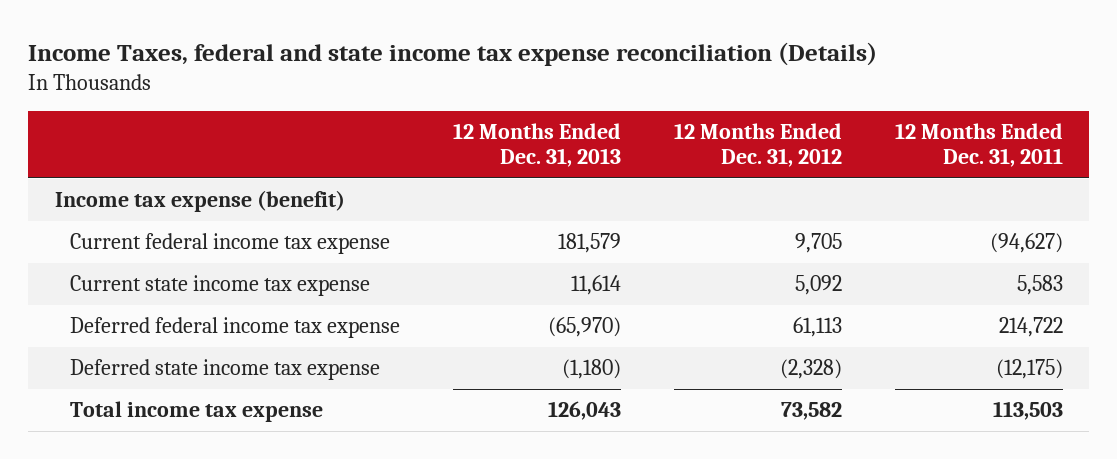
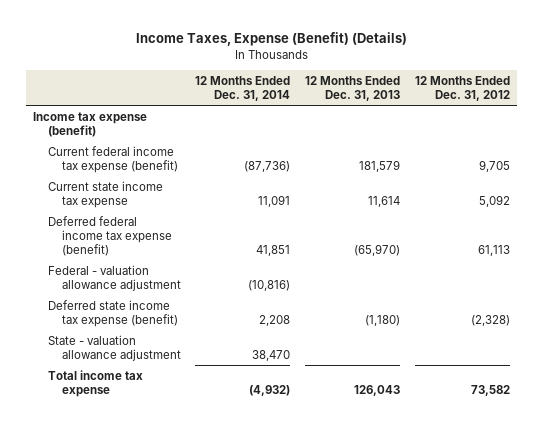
- Income Taxes, federal and state income tax expense reconciliation (Details)
+ Income Taxes, Expense (Benefit) (Details)
- | 12 Months Ended Dec. 31, 2013 | 12 Months Ended Dec. 31, 2012 | 12 Months Ended Dec. 31, 2011
+ | 12 Months Ended Dec. 31, 2014 | 12 Months Ended Dec. 31, 2013 | 12 Months Ended Dec. 31, 2012
- Current federal income tax expense | 181,579 | 9,705 | (94,627)
+ Current federal income tax expense (benefit) | (87,736) | 181,579 | 9,705
- Deferred federal income tax expense | (65,970) | 61,113 | 214,722
- Deferred state income tax expense | (1,180) | (2,328) | (12,175)
+ Deferred federal income tax expense (benefit) | 41,851 | (65,970) | 61,113
+ Federal - valuation allowance adjustment | (10,816) | |
+ Deferred state income tax expense (benefit) | 2,208 | (1,180) | (2,328)
+ State - valuation allowance adjustment | 38,470 | |

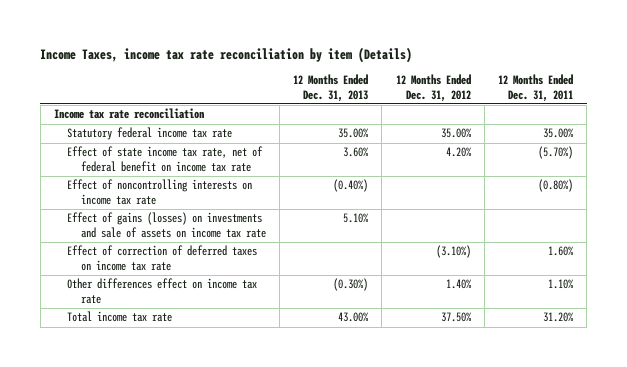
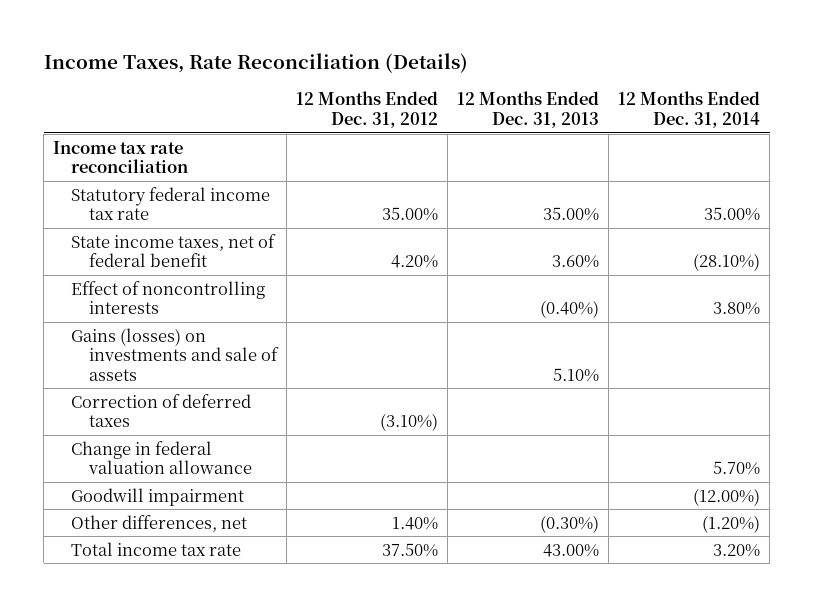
- Income Taxes, income tax rate reconciliation by item (Details)
+ Income Taxes, Rate Reconciliation (Details)
- | 12 Months Ended Dec. 31, 2013 | 12 Months Ended Dec. 31, 2012 | 12 Months Ended Dec. 31, 2011
+ | 12 Months Ended Dec. 31, 2012 | 12 Months Ended Dec. 31, 2013 | 12 Months Ended Dec. 31, 2014
- Effect of state income tax rate, net of federal benefit on income tax rate | 3.60% | 4.20% | (5.70%)
- Effect of noncontrolling interests on income tax rate | (0.40%) | | (0.80%)
- Effect of gains (losses) on investments and sale of assets on income tax rate | 5.10% | |
- Effect of correction of deferred taxes on income tax rate | | (3.10%) | 1.60%
- Other differences effect on income tax rate | (0.30%) | 1.40% | 1.10%
+ State income taxes, net of federal benefit | 4.20% | 3.60% | (28.10%)
+ Effect of noncontrolling interests | | (0.40%) | 3.80%
+ Gains (losses) on investments and sale of assets | | 5.10% |
+ Correction of deferred taxes | (3.10%) | |
+ Change in federal valuation allowance | | | 5.70%
+ Goodwill impairment | | | (12.00%)
+ Other differences, net | 1.40% | (0.30%) | (1.20%)

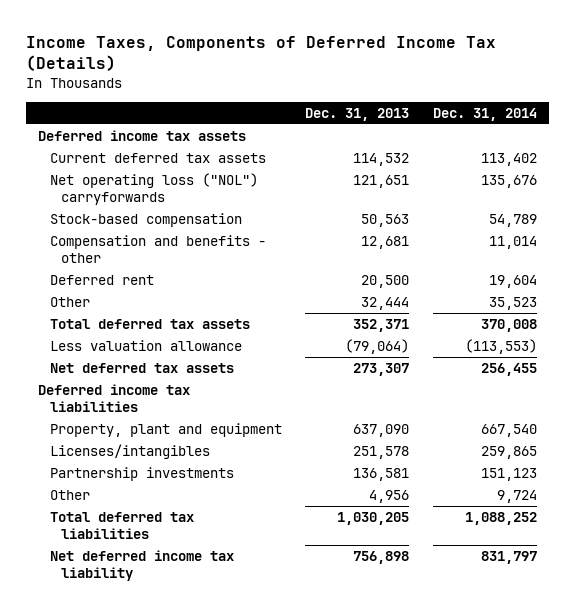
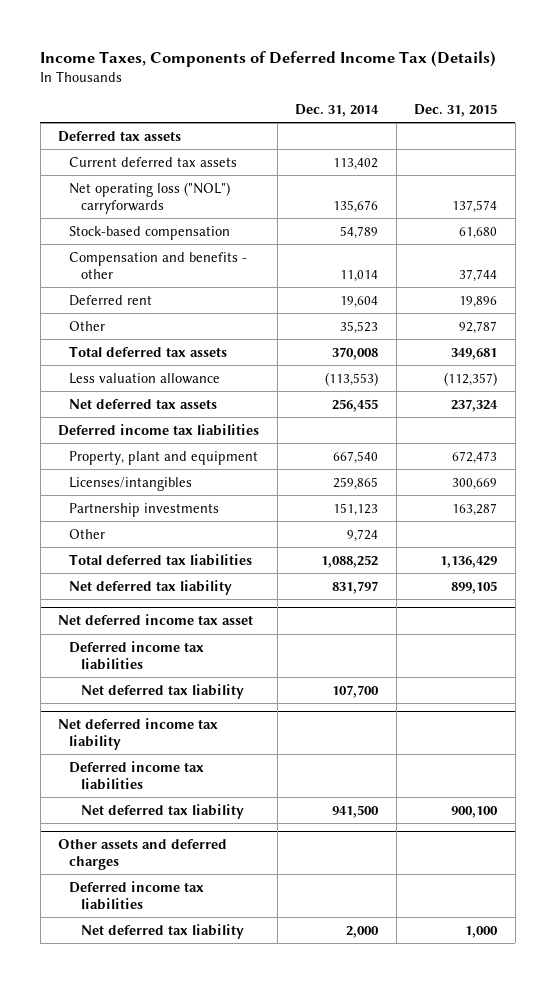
- | Dec. 31, 2013 | Dec. 31, 2014
+ | Dec. 31, 2014 | Dec. 31, 2015
- Deferred income tax assets
+ Deferred tax assets
- Net deferred income tax liability | 756,898 | 831,797
+ Net deferred tax liability | 831,797 | 899,105
+ Net deferred income tax asset
+ Deferred income tax liabilities
+ Net deferred tax liability | 107,700 |
+ Net deferred income tax liability
+ Deferred income tax liabilities
+ Net deferred tax liability | 941,500 | 900,100
+ Other assets and deferred charges
+ Deferred income tax liabilities
+ Net deferred tax liability | 2,000 | 1,000

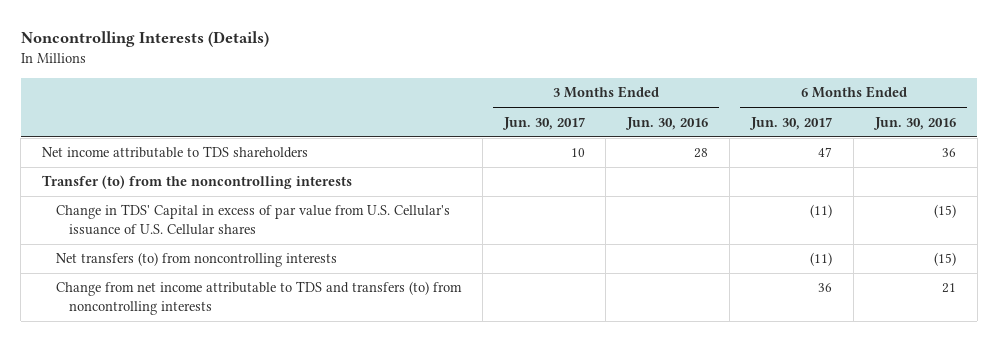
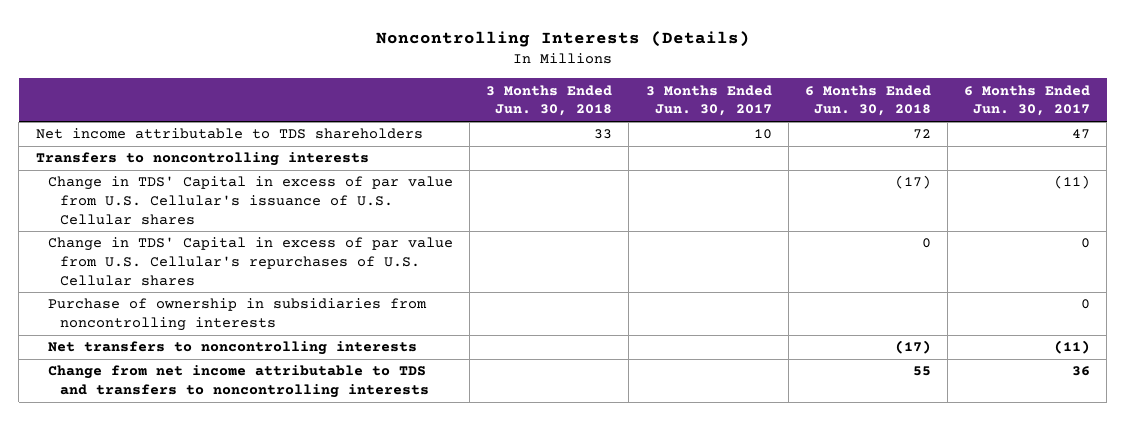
- | 3 Months Ended Jun. 30, 2017 | 3 Months Ended Jun. 30, 2016 | 6 Months Ended Jun. 30, 2017 | 6 Months Ended Jun. 30, 2016
+ | 3 Months Ended Jun. 30, 2018 | 3 Months Ended Jun. 30, 2017 | 6 Months Ended Jun. 30, 2018 | 6 Months Ended Jun. 30, 2017
- Transfer (to) from the noncontrolling interests
+ Transfers to noncontrolling interests
- Net transfers (to) from noncontrolling interests | | | (11) | (15)
- Change from net income attributable to TDS and transfers (to) from noncontrolling interests | | | 36 | 21
+ Change in TDS' Capital in excess of par value from U.S. Cellular's repurchases of U.S. Cellular shares | | | 0 | 0
+ Purchase of ownership in subsidiaries from noncontrolling interests | | | | 0
+ Net transfers to noncontrolling interests | | | (17) | (11)
+ Change from net income attributable to TDS and transfers to noncontrolling interests | | | 55 | 36

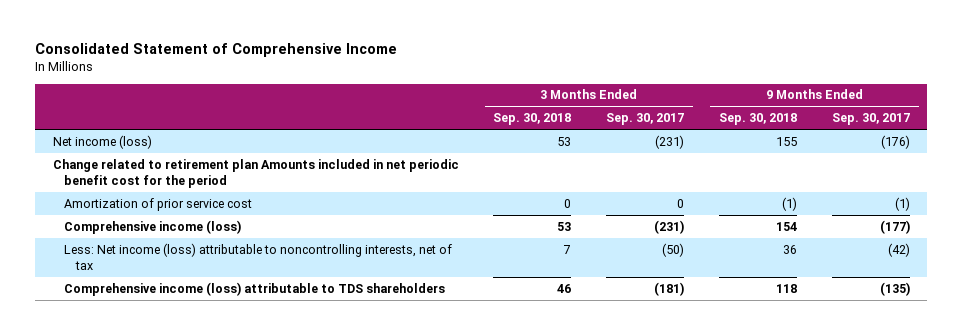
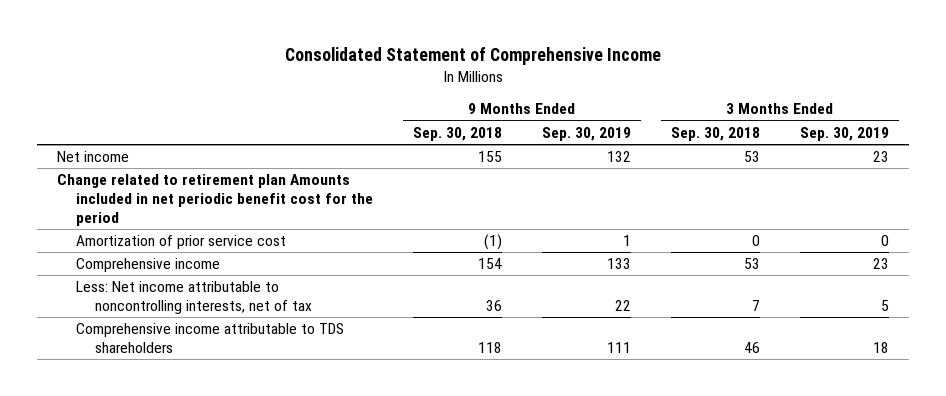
- | 3 Months Ended Sep. 30, 2018 | 3 Months Ended Sep. 30, 2017 | 9 Months Ended Sep. 30, 2018 | 9 Months Ended Sep. 30, 2017
+ | 9 Months Ended Sep. 30, 2018 | 9 Months Ended Sep. 30, 2019 | 3 Months Ended Sep. 30, 2018 | 3 Months Ended Sep. 30, 2019
- Net income (loss) | 53 | (231) | 155 | (176)
+ Net income | 155 | 132 | 53 | 23
- Comprehensive income (loss) | 53 | (231) | 154 | (177)
- Less: Net income (loss) attributable to noncontrolling interests, net of tax | 7 | (50) | 36 | (42)
- Comprehensive income (loss) attributable to TDS shareholders | 46 | (181) | 118 | (135)
+ Comprehensive income | 154 | 133 | 53 | 23
+ Less: Net income attributable to noncontrolling interests, net of tax | 36 | 22 | 7 | 5
+ Comprehensive income attributable to TDS shareholders | 118 | 111 | 46 | 18

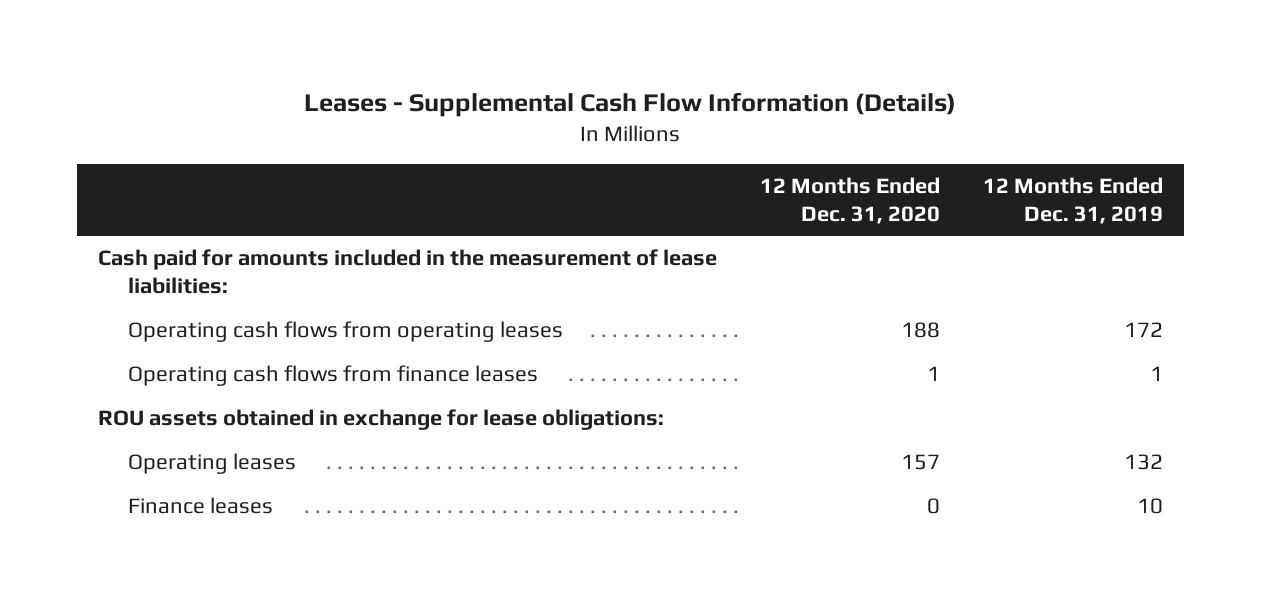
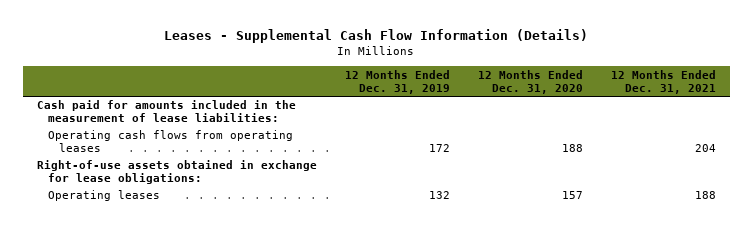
- | 12 Months Ended Dec. 31, 2020 | 12 Months Ended Dec. 31, 2019
+ | 12 Months Ended Dec. 31, 2019 | 12 Months Ended Dec. 31, 2020 | 12 Months Ended Dec. 31, 2021
- Operating cash flows from finance leases | 1 | 1
- ROU assets obtained in exchange for lease obligations:
+ Right-of-use assets obtained in exchange for lease obligations:
- Finance leases | 0 | 10

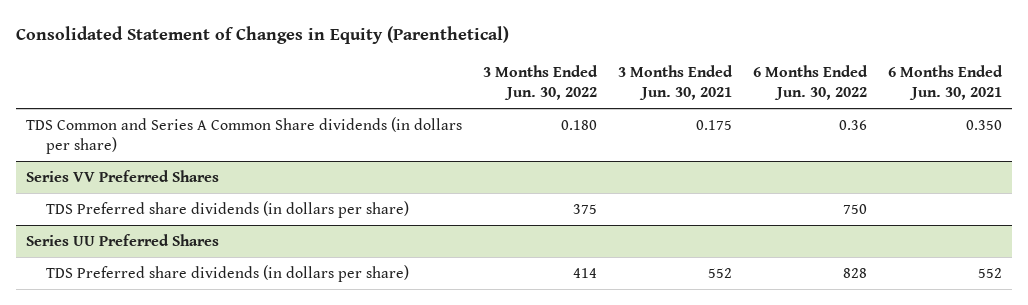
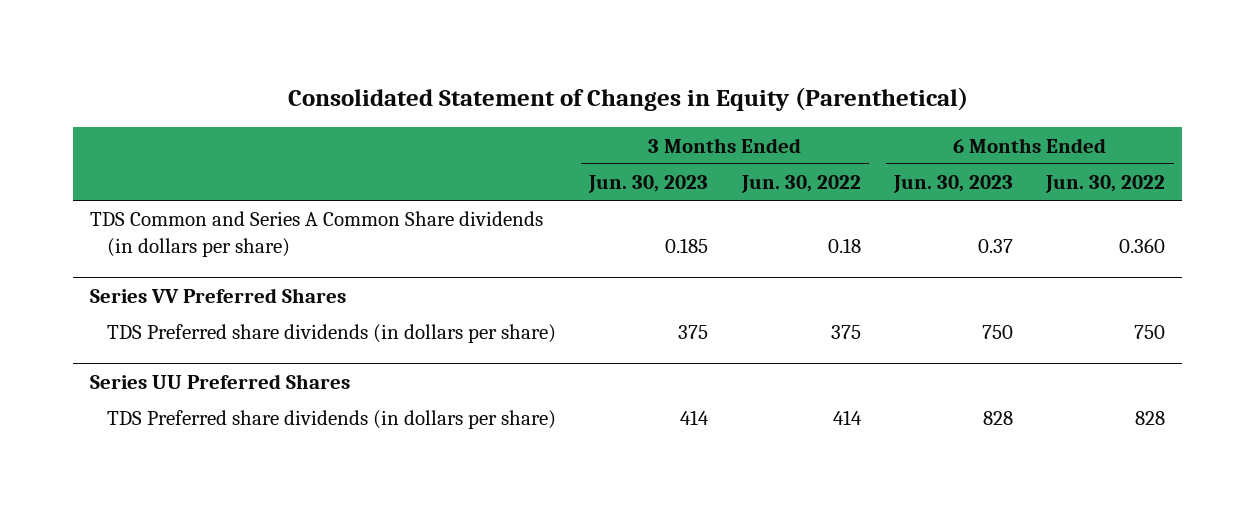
- | 3 Months Ended Jun. 30, 2022 | 3 Months Ended Jun. 30, 2021 | 6 Months Ended Jun. 30, 2022 | 6 Months Ended Jun. 30, 2021
+ | 3 Months Ended Jun. 30, 2023 | 3 Months Ended Jun. 30, 2022 | 6 Months Ended Jun. 30, 2023 | 6 Months Ended Jun. 30, 2022
- TDS Common and Series A Common Share dividends (in dollars per share) | 0.180 | 0.175 | 0.36 | 0.350
+ TDS Common and Series A Common Share dividends (in dollars per share) | 0.185 | 0.18 | 0.37 | 0.360

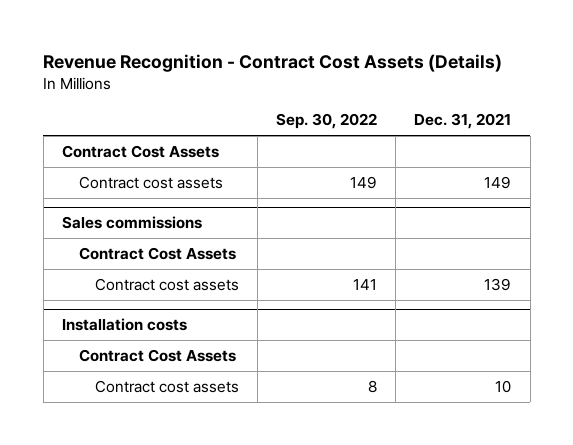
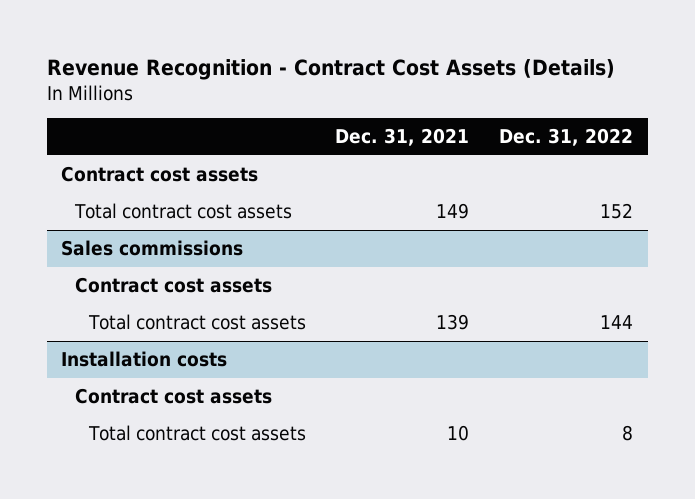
- | Sep. 30, 2022 | Dec. 31, 2021
+ | Dec. 31, 2021 | Dec. 31, 2022
- Contract Cost Assets
- Contract cost assets | 149 | 149
+ Contract cost assets
+ Total contract cost assets | 149 | 152
@ Sales commissions
- Contract Cost Assets
- Contract cost assets | 141 | 139
+ Contract cost assets
+ Total contract cost assets | 139 | 144
@ Installation costs
- Contract Cost Assets
- Contract cost assets | 8 | 10
+ Contract cost assets
+ Total contract cost assets | 10 | 8

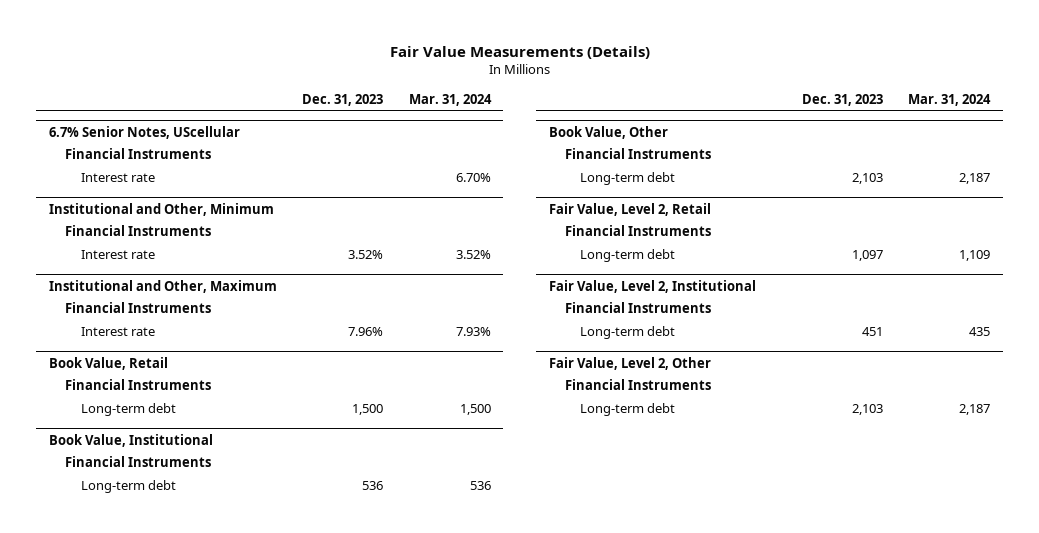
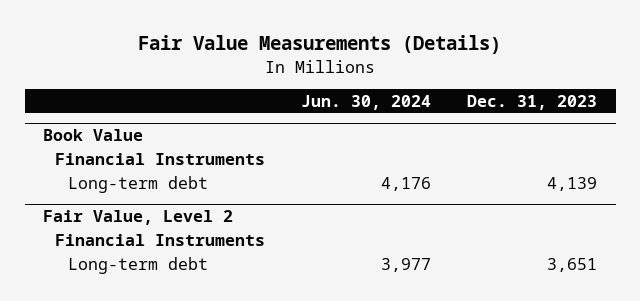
- | Dec. 31, 2023 | Mar. 31, 2024
+ | Jun. 30, 2024 | Dec. 31, 2023
- 6.7% Senior Notes, UScellular
- Financial Instruments
- Interest rate | | 6.70%
- Institutional and Other, Minimum
- Financial Instruments
- Interest rate | 3.52% | 3.52%
- Institutional and Other, Maximum
- Financial Instruments
- Interest rate | 7.96% | 7.93%
- Book Value, Retail
- Financial Instruments
- Long-term debt | 1,500 | 1,500
- Book Value, Institutional
- Financial Instruments
- Long-term debt | 536 | 536
- Book Value, Other
- Financial Instruments
- Long-term debt | 2,103 | 2,187
- Fair Value, Level 2, Retail
- Financial Instruments
- Long-term debt | 1,097 | 1,109
- Fair Value, Level 2, Institutional
+ Book Value
- Long-term debt | 451 | 435
- Fair Value, Level 2, Other
+ Long-term debt | 4,176 | 4,139
+ Fair Value, Level 2
- Long-term debt | 2,103 | 2,187
+ Long-term debt | 3,977 | 3,651

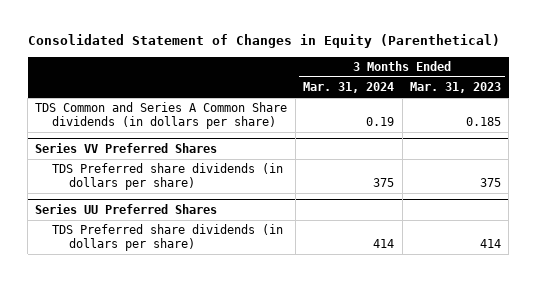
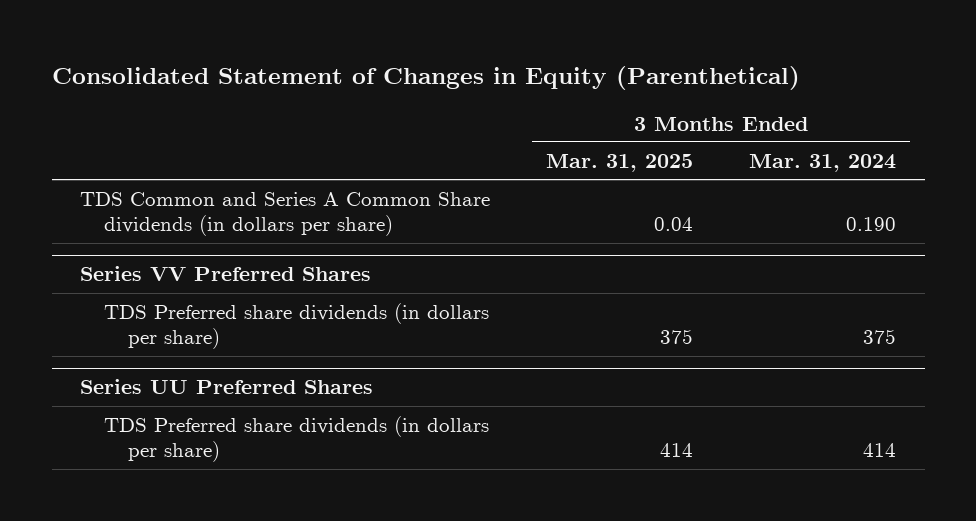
- | 3 Months Ended Mar. 31, 2024 | 3 Months Ended Mar. 31, 2023
+ | 3 Months Ended Mar. 31, 2025 | 3 Months Ended Mar. 31, 2024
- TDS Common and Series A Common Share dividends (in dollars per share) | 0.19 | 0.185
+ TDS Common and Series A Common Share dividends (in dollars per share) | 0.04 | 0.190

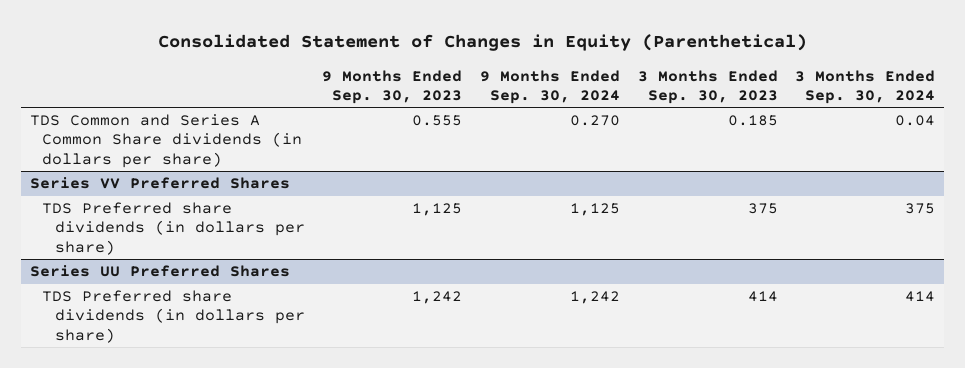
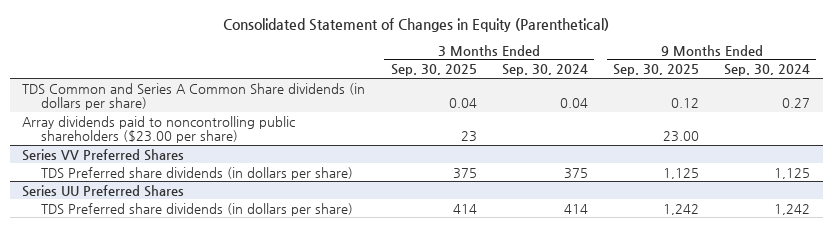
- | 9 Months Ended Sep. 30, 2023 | 9 Months Ended Sep. 30, 2024 | 3 Months Ended Sep. 30, 2023 | 3 Months Ended Sep. 30, 2024
+ | 3 Months Ended Sep. 30, 2025 | 3 Months Ended Sep. 30, 2024 | 9 Months Ended Sep. 30, 2025 | 9 Months Ended Sep. 30, 2024
- TDS Common and Series A Common Share dividends (in dollars per share) | 0.555 | 0.270 | 0.185 | 0.04
+ TDS Common and Series A Common Share dividends (in dollars per share) | 0.04 | 0.04 | 0.12 | 0.27
+ Array dividends paid to noncontrolling public shareholders ($23.00 per share) | 23 | | 23.00 |

